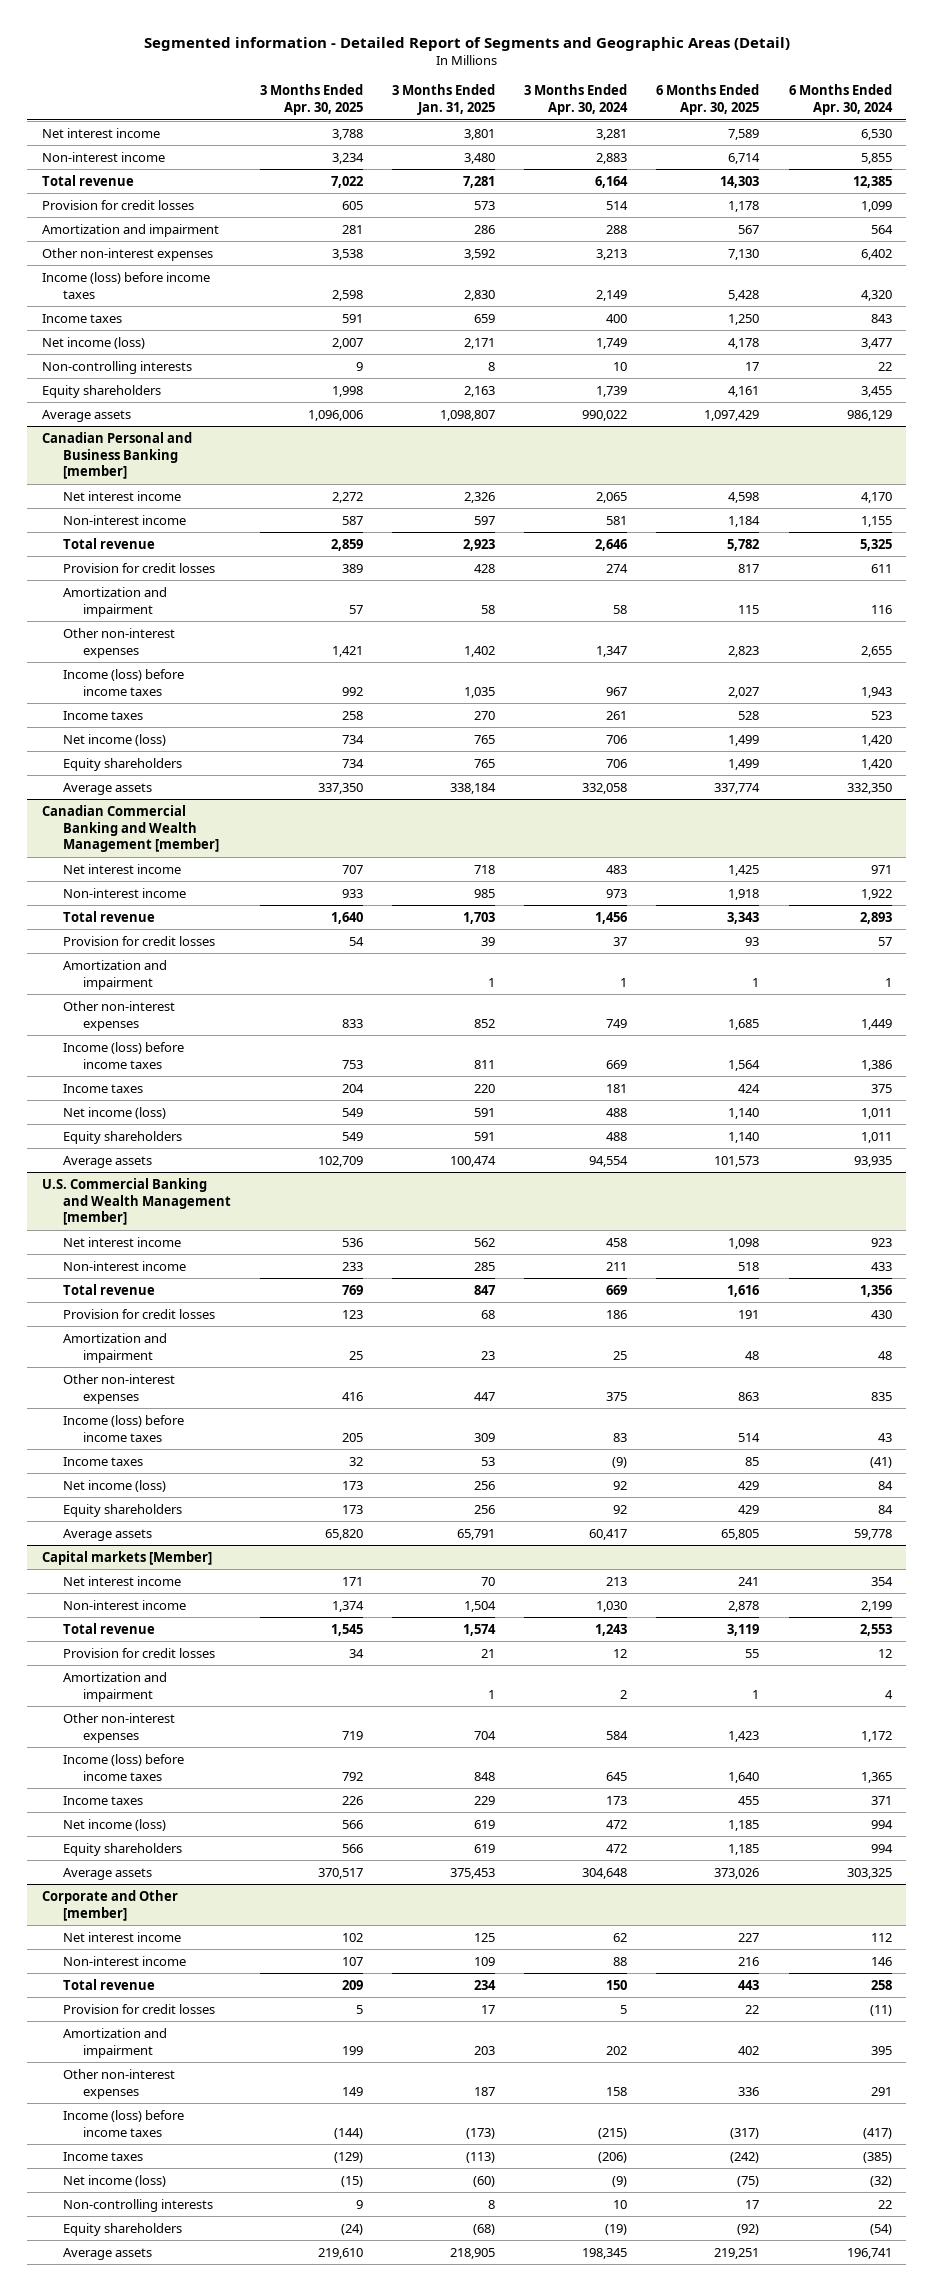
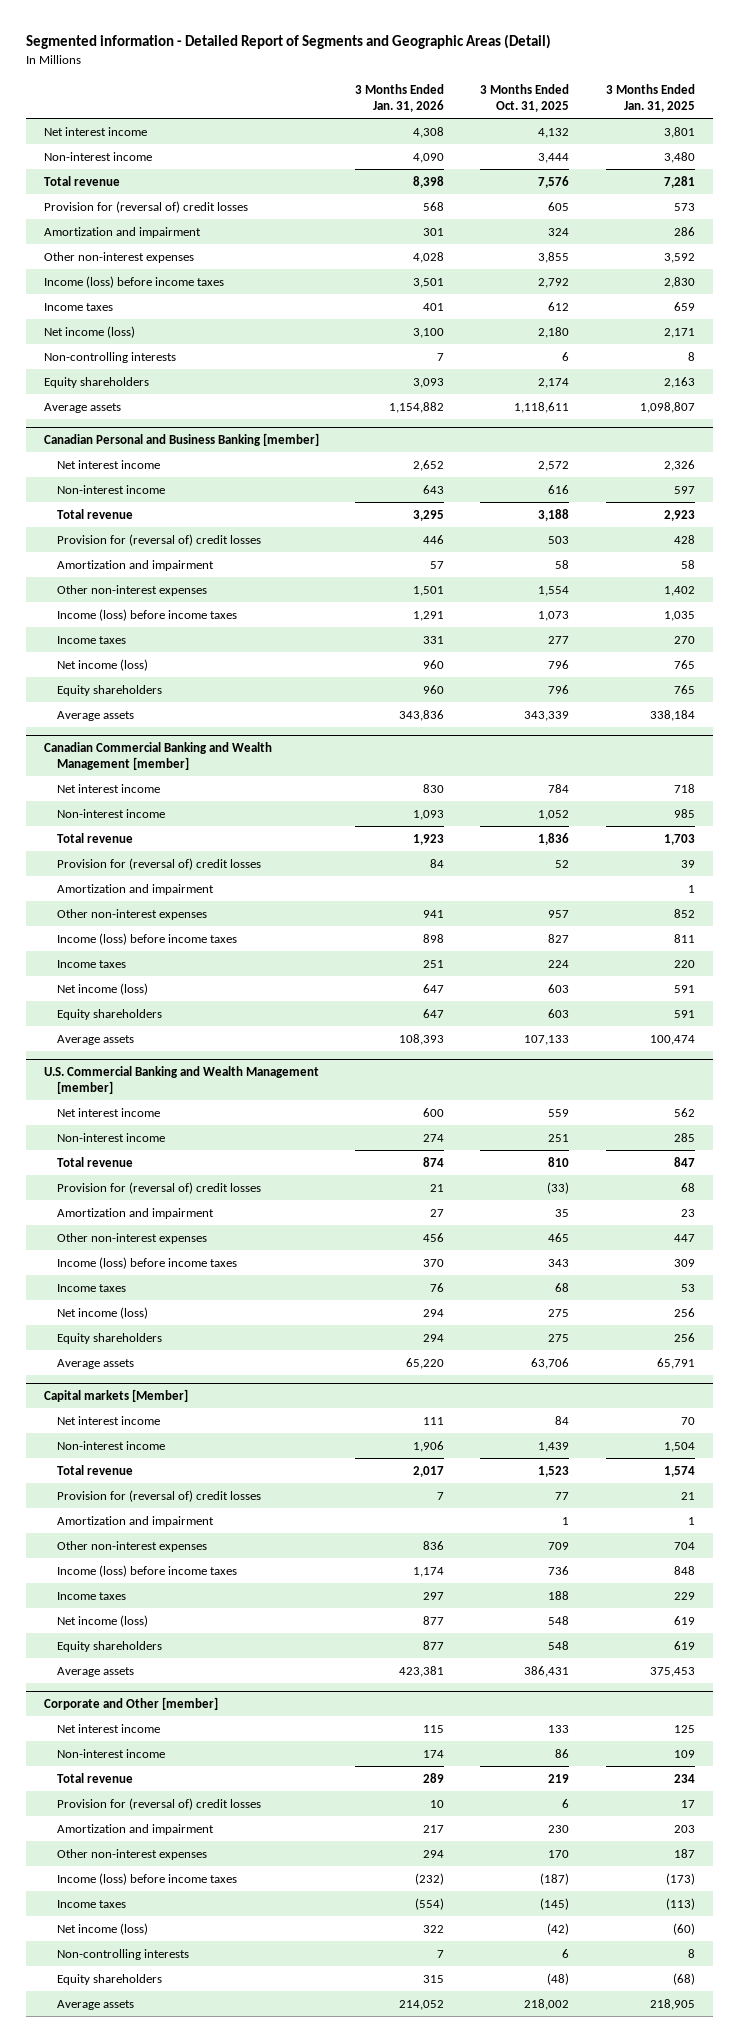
- | 3 Months Ended Apr. 30, 2025 | 3 Months Ended Jan. 31, 2025 | 3 Months Ended Apr. 30, 2024 | 6 Months Ended Apr. 30, 2025 | 6 Months Ended Apr. 30, 2024
+ | 3 Months Ended Jan. 31, 2026 | 3 Months Ended Oct. 31, 2025 | 3 Months Ended Jan. 31, 2025
- Provision for credit losses | 605 | 573 | 514 | 1,178 | 1,099
+ Provision for (reversal of) credit losses | 568 | 605 | 573
@ Canadian Personal and Business Banking [member]
- Provision for credit losses | 389 | 428 | 274 | 817 | 611
+ Provision for (reversal of) credit losses | 446 | 503 | 428
@ Canadian Commercial Banking and Wealth Management [member]
- Provision for credit losses | 54 | 39 | 37 | 93 | 57
+ Provision for (reversal of) credit losses | 84 | 52 | 39
@ U.S. Commercial Banking and Wealth Management [member]
- Provision for credit losses | 123 | 68 | 186 | 191 | 430
+ Provision for (reversal of) credit losses | 21 | (33) | 68
@ Capital markets [Member]
- Provision for credit losses | 34 | 21 | 12 | 55 | 12
+ Provision for (reversal of) credit losses | 7 | 77 | 21
@ Corporate and Other [member]
- Provision for credit losses | 5 | 17 | 5 | 22 | (11)
+ Provision for (reversal of) credit losses | 10 | 6 | 17

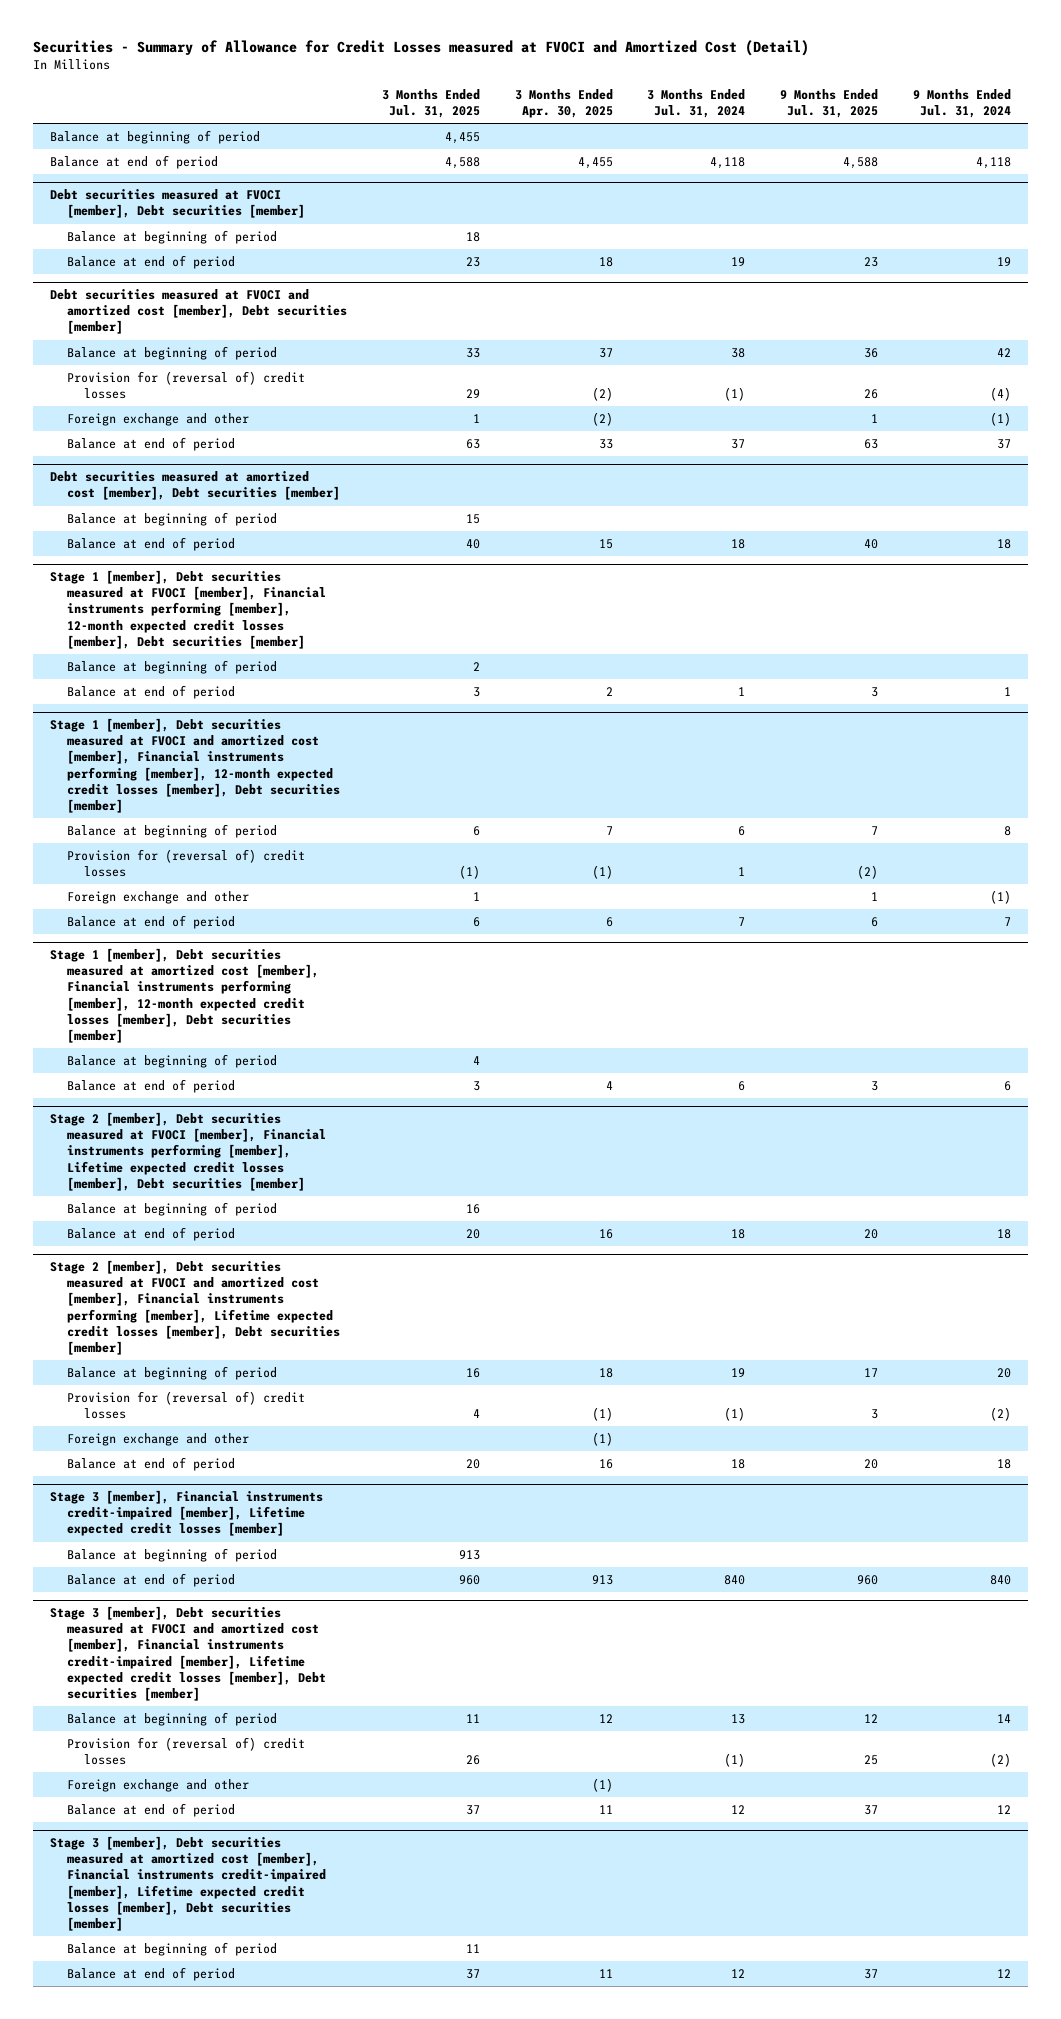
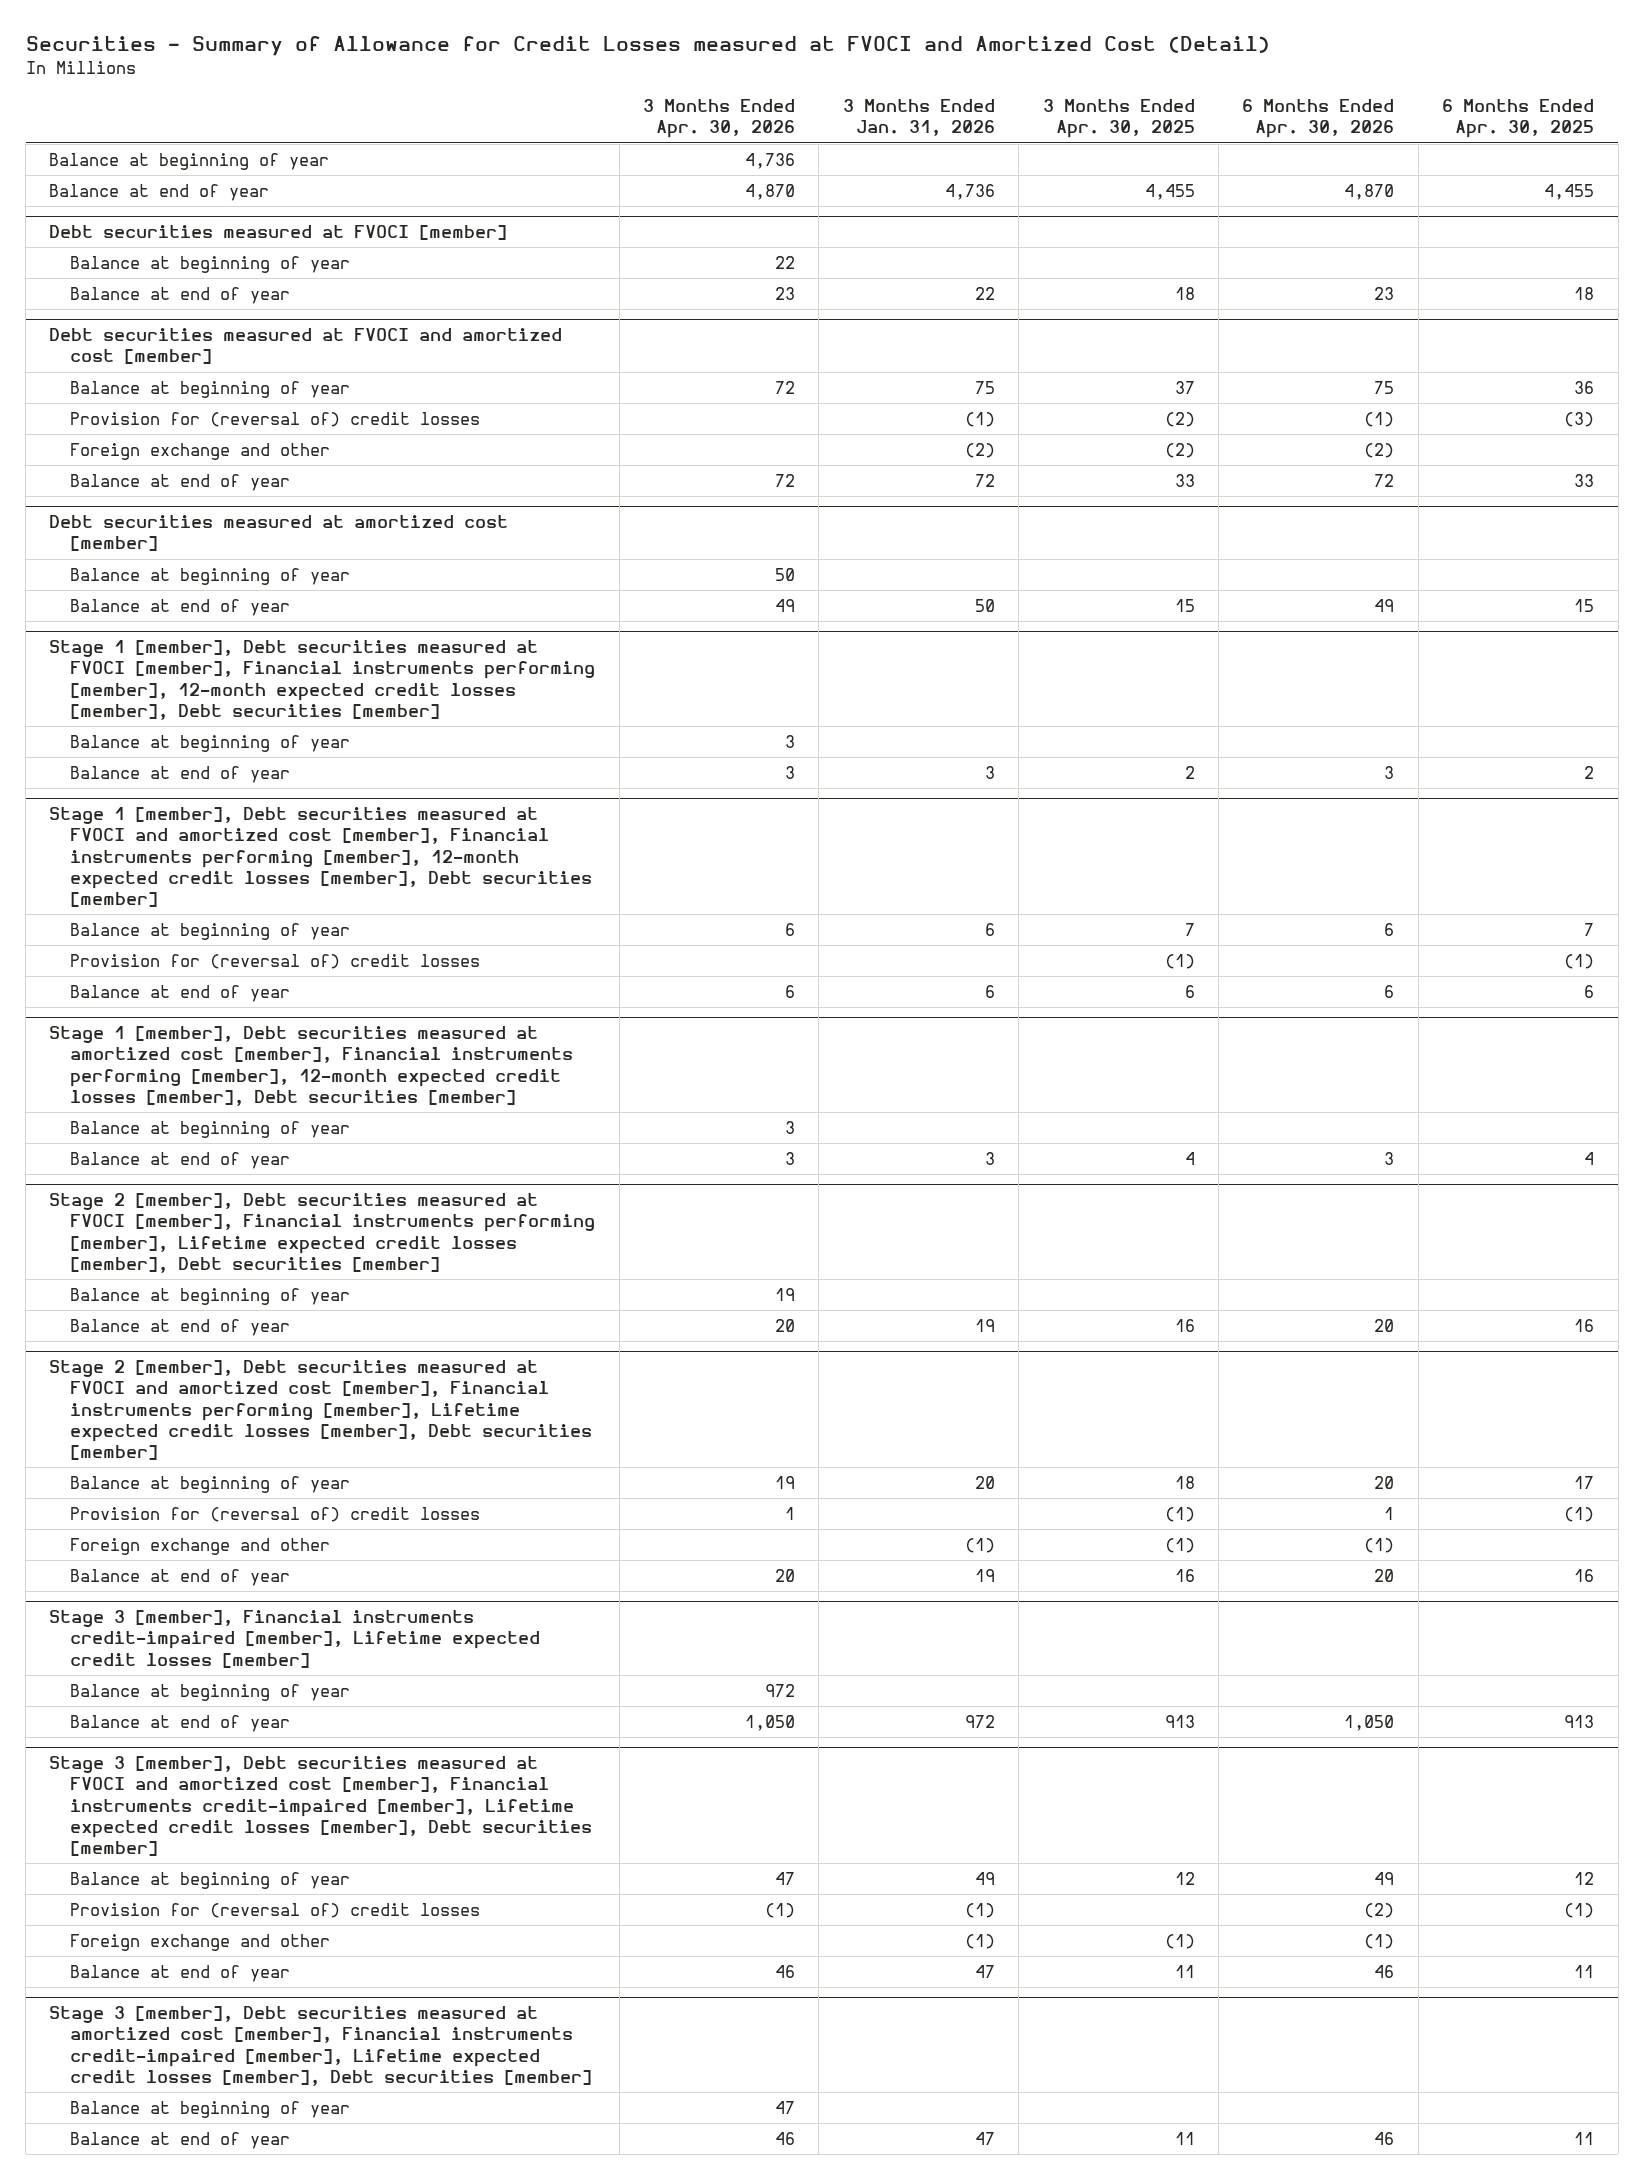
- | 3 Months Ended Jul. 31, 2025 | 3 Months Ended Apr. 30, 2025 | 3 Months Ended Jul. 31, 2024 | 9 Months Ended Jul. 31, 2025 | 9 Months Ended Jul. 31, 2024
+ | 3 Months Ended Apr. 30, 2026 | 3 Months Ended Jan. 31, 2026 | 3 Months Ended Apr. 30, 2025 | 6 Months Ended Apr. 30, 2026 | 6 Months Ended Apr. 30, 2025
- Balance at beginning of period | 4,455 | | | |
- Balance at end of period | 4,588 | 4,455 | 4,118 | 4,588 | 4,118
- Debt securities measured at FVOCI [member], Debt securities [member]
- Balance at beginning of period | 18 | | | |
- Balance at end of period | 23 | 18 | 19 | 23 | 19
- Debt securities measured at FVOCI and amortized cost [member], Debt securities [member]
- Balance at beginning of period | 33 | 37 | 38 | 36 | 42
+ Balance at beginning of year | 4,736 | | | |
+ Balance at end of year | 4,870 | 4,736 | 4,455 | 4,870 | 4,455
+ Debt securities measured at FVOCI [member]
+ Balance at beginning of year | 22 | | | |
+ Balance at end of year | 23 | 22 | 18 | 23 | 18
+ Debt securities measured at FVOCI and amortized cost [member]
+ Balance at beginning of year | 72 | 75 | 37 | 75 | 36
- Balance at end of period | 63 | 33 | 37 | 63 | 37
- Debt securities measured at amortized cost [member], Debt securities [member]
- Balance at beginning of period | 15 | | | |
- Balance at end of period | 40 | 15 | 18 | 40 | 18
+ Balance at end of year | 72 | 72 | 33 | 72 | 33
+ Debt securities measured at amortized cost [member]
+ Balance at beginning of year | 50 | | | |
+ Balance at end of year | 49 | 50 | 15 | 49 | 15
@ Stage 1 [member], Debt securities measured at FVOCI [member], Financial instruments performing [member], 12-month expected credit losses [member], Debt securities [member]
- Balance at beginning of period | 2 | | | |
- Balance at end of period | 3 | 2 | 1 | 3 | 1
+ Balance at beginning of year | 3 | | | |
+ Balance at end of year | 3 | 3 | 2 | 3 | 2
@ Stage 1 [member], Debt securities measured at FVOCI and amortized cost [member], Financial instruments performing [member], 12-month expected credit losses [member], Debt securities [member]
- Balance at beginning of period | 6 | 7 | 6 | 7 | 8
+ Balance at beginning of year | 6 | 6 | 7 | 6 | 7
- Foreign exchange and other | 1 | | | 1 | (1)
- Balance at end of period | 6 | 6 | 7 | 6 | 7
+ Balance at end of year | 6 | 6 | 6 | 6 | 6
@ Stage 1 [member], Debt securities measured at amortized cost [member], Financial instruments performing [member], 12-month expected credit losses [member], Debt securities [member]
- Balance at beginning of period | 4 | | | |
- Balance at end of period | 3 | 4 | 6 | 3 | 6
+ Balance at beginning of year | 3 | | | |
+ Balance at end of year | 3 | 3 | 4 | 3 | 4
@ Stage 2 [member], Debt securities measured at FVOCI [member], Financial instruments performing [member], Lifetime expected credit losses [member], Debt securities [member]
- Balance at beginning of period | 16 | | | |
- Balance at end of period | 20 | 16 | 18 | 20 | 18
+ Balance at beginning of year | 19 | | | |
+ Balance at end of year | 20 | 19 | 16 | 20 | 16
@ Stage 2 [member], Debt securities measured at FVOCI and amortized cost [member], Financial instruments performing [member], Lifetime expected credit losses [member], Debt securities [member]
- Balance at beginning of period | 16 | 18 | 19 | 17 | 20
+ Balance at beginning of year | 19 | 20 | 18 | 20 | 17
- Balance at end of period | 20 | 16 | 18 | 20 | 18
+ Balance at end of year | 20 | 19 | 16 | 20 | 16
@ Stage 3 [member], Financial instruments credit-impaired [member], Lifetime expected credit losses [member]
- Balance at beginning of period | 913 | | | |
- Balance at end of period | 960 | 913 | 840 | 960 | 840
+ Balance at beginning of year | 972 | | | |
+ Balance at end of year | 1,050 | 972 | 913 | 1,050 | 913
@ Stage 3 [member], Debt securities measured at FVOCI and amortized cost [member], Financial instruments credit-impaired [member], Lifetime expected credit losses [member], Debt securities [member]
- Balance at beginning of period | 11 | 12 | 13 | 12 | 14
+ Balance at beginning of year | 47 | 49 | 12 | 49 | 12
- Balance at end of period | 37 | 11 | 12 | 37 | 12
+ Balance at end of year | 46 | 47 | 11 | 46 | 11
@ Stage 3 [member], Debt securities measured at amortized cost [member], Financial instruments credit-impaired [member], Lifetime expected credit losses [member], Debt securities [member]
- Balance at beginning of period | 11 | | | |
- Balance at end of period | 37 | 11 | 12 | 37 | 12
+ Balance at beginning of year | 47 | | | |
+ Balance at end of year | 46 | 47 | 11 | 46 | 11

